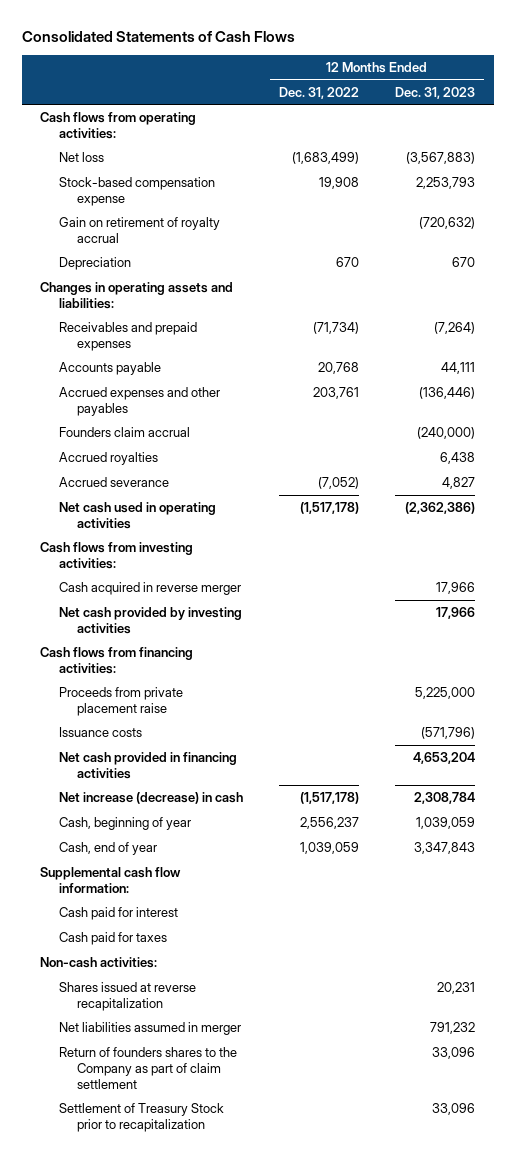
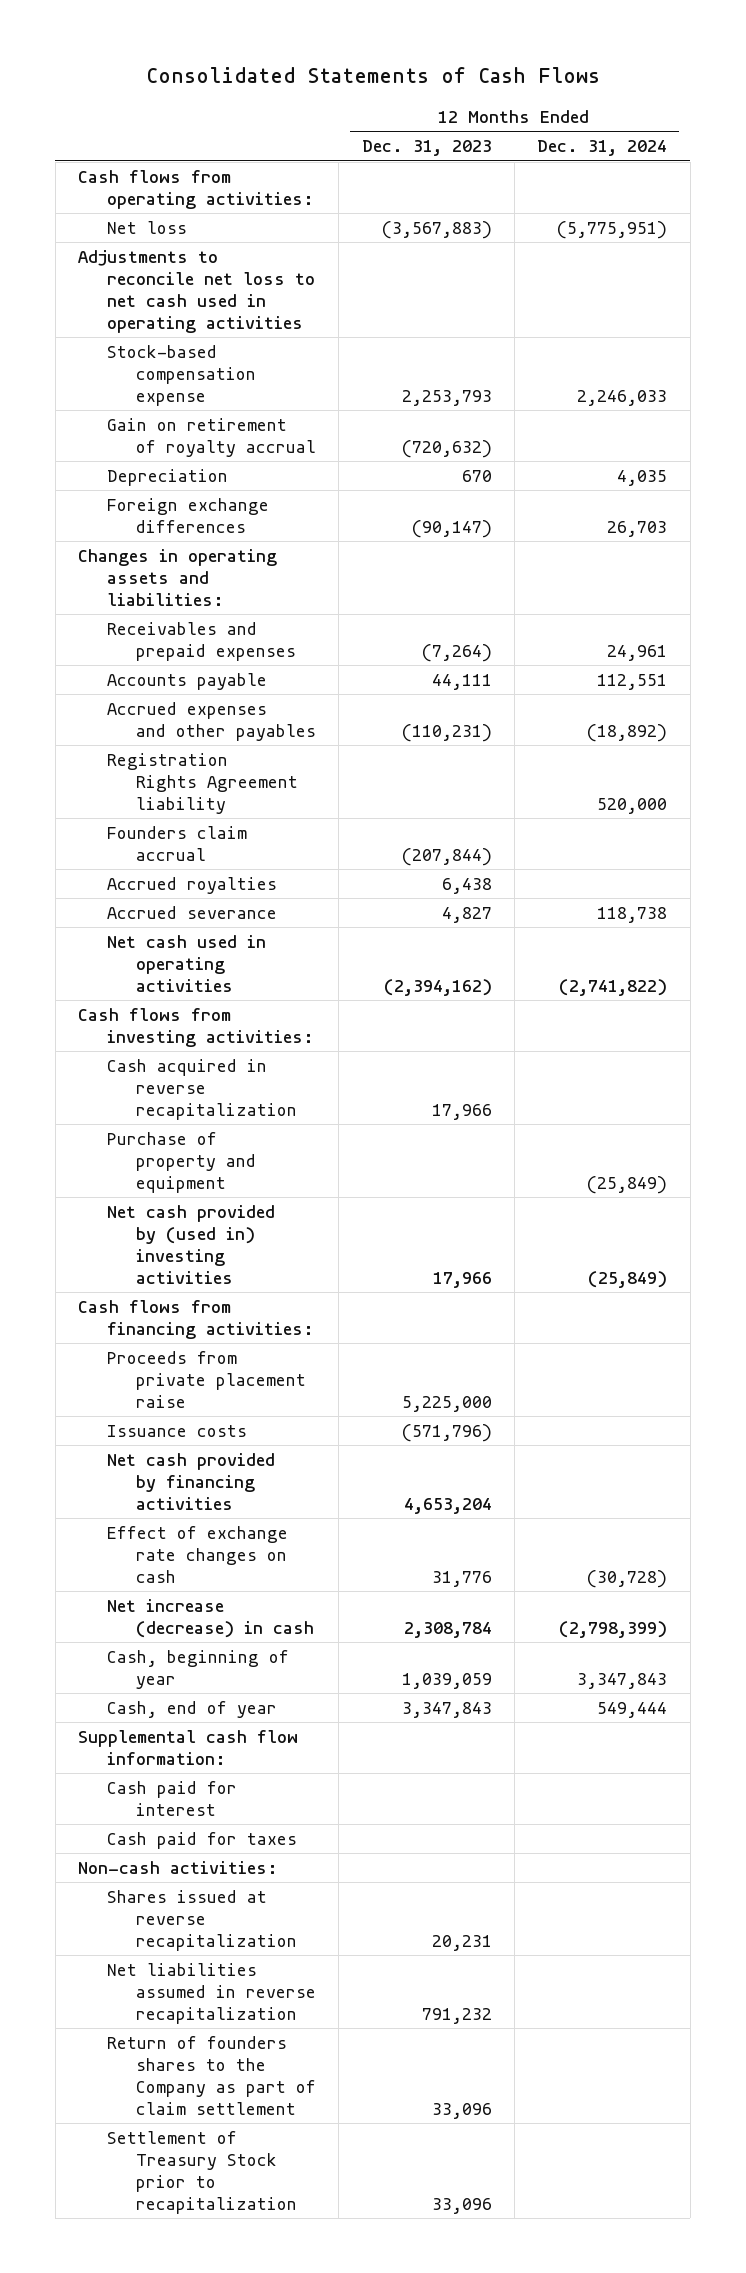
- | 12 Months Ended Dec. 31, 2022 | 12 Months Ended Dec. 31, 2023
+ | 12 Months Ended Dec. 31, 2023 | 12 Months Ended Dec. 31, 2024
+ Adjustments to reconcile net loss to net cash used in operating activities
+ Foreign exchange differences | (90,147) | 26,703
- Accrued expenses and other payables | 203,761 | (136,446)
- Founders claim accrual | | (240,000)
+ Accrued expenses and other payables | (110,231) | (18,892)
+ Registration Rights Agreement liability | | 520,000
+ Founders claim accrual | (207,844) |
- Net cash used in operating activities | (1,517,178) | (2,362,386)
+ Net cash used in operating activities | (2,394,162) | (2,741,822)
- Cash acquired in reverse merger | | 17,966
- Net cash provided by investing activities | | 17,966
+ Cash acquired in reverse recapitalization | 17,966 |
+ Purchase of property and equipment | | (25,849)
+ Net cash provided by (used in) investing activities | 17,966 | (25,849)
- Net cash provided in financing activities | | 4,653,204
+ Net cash provided by financing activities | 4,653,204 |
+ Effect of exchange rate changes on cash | 31,776 | (30,728)
- Net liabilities assumed in merger | | 791,232
+ Net liabilities assumed in reverse recapitalization | 791,232 |

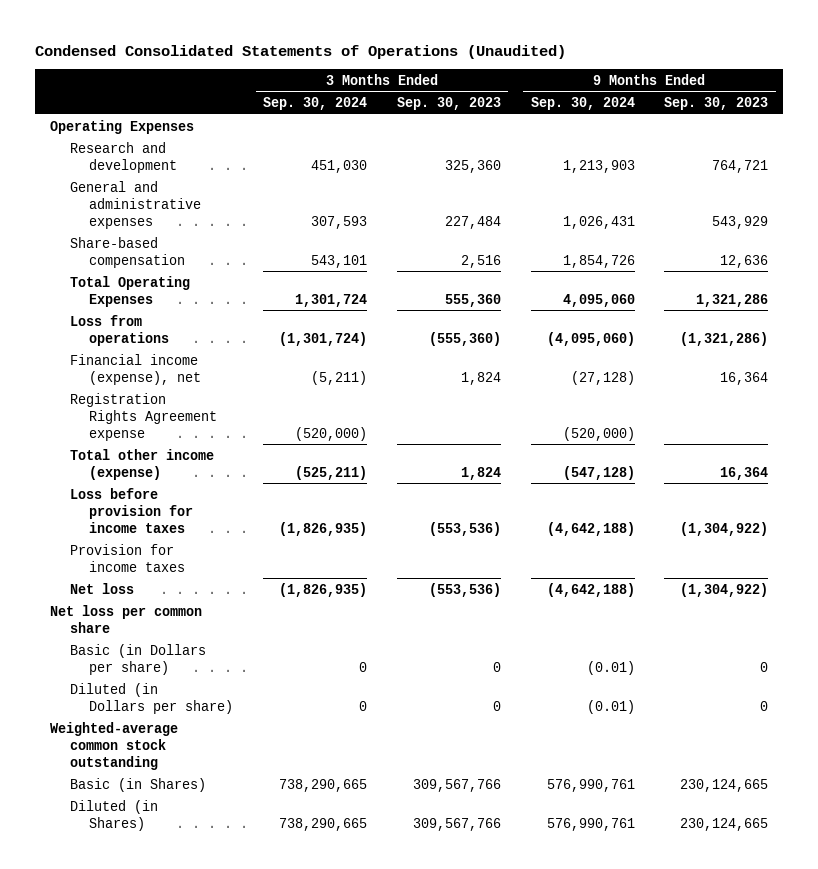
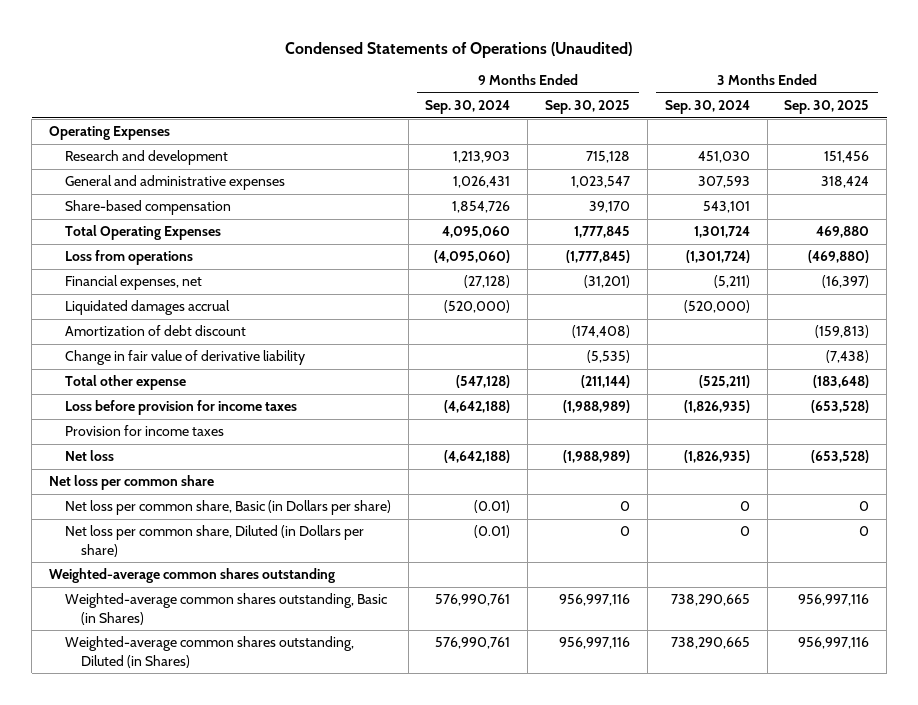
- Condensed Consolidated Statements of Operations (Unaudited)
+ Condensed Statements of Operations (Unaudited)
- | 3 Months Ended Sep. 30, 2024 | 3 Months Ended Sep. 30, 2023 | 9 Months Ended Sep. 30, 2024 | 9 Months Ended Sep. 30, 2023
+ | 9 Months Ended Sep. 30, 2024 | 9 Months Ended Sep. 30, 2025 | 3 Months Ended Sep. 30, 2024 | 3 Months Ended Sep. 30, 2025
- Financial income (expense), net | (5,211) | 1,824 | (27,128) | 16,364
- Registration Rights Agreement expense | (520,000) | | (520,000) |
- Total other income (expense) | (525,211) | 1,824 | (547,128) | 16,364
+ Financial expenses, net | (27,128) | (31,201) | (5,211) | (16,397)
+ Liquidated damages accrual | (520,000) | | (520,000) |
+ Amortization of debt discount | | (174,408) | | (159,813)
+ Change in fair value of derivative liability | | (5,535) | | (7,438)
+ Total other expense | (547,128) | (211,144) | (525,211) | (183,648)
- Basic (in Dollars per share) | 0 | 0 | (0.01) | 0
- Diluted (in Dollars per share) | 0 | 0 | (0.01) | 0
- Weighted-average common stock outstanding
- Basic (in Shares) | 738,290,665 | 309,567,766 | 576,990,761 | 230,124,665
- Diluted (in Shares) | 738,290,665 | 309,567,766 | 576,990,761 | 230,124,665
+ Net loss per common share, Basic (in Dollars per share) | (0.01) | 0 | 0 | 0
+ Net loss per common share, Diluted (in Dollars per share) | (0.01) | 0 | 0 | 0
+ Weighted-average common shares outstanding
+ Weighted-average common shares outstanding, Basic (in Shares) | 576,990,761 | 956,997,116 | 738,290,665 | 956,997,116
+ Weighted-average common shares outstanding, Diluted (in Shares) | 576,990,761 | 956,997,116 | 738,290,665 | 956,997,116

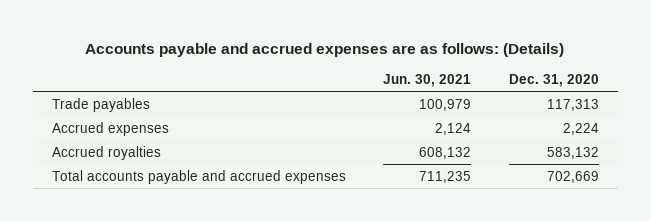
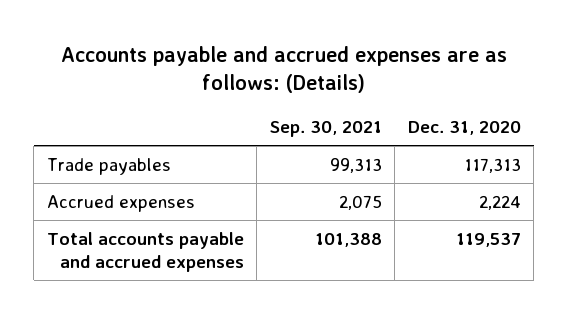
- | Jun. 30, 2021 | Dec. 31, 2020
+ | Sep. 30, 2021 | Dec. 31, 2020
- Accrued royalties | 608,132 | 583,132
- Total accounts payable and accrued expenses | 711,235 | 702,669
+ Total accounts payable and accrued expenses | 101,388 | 119,537

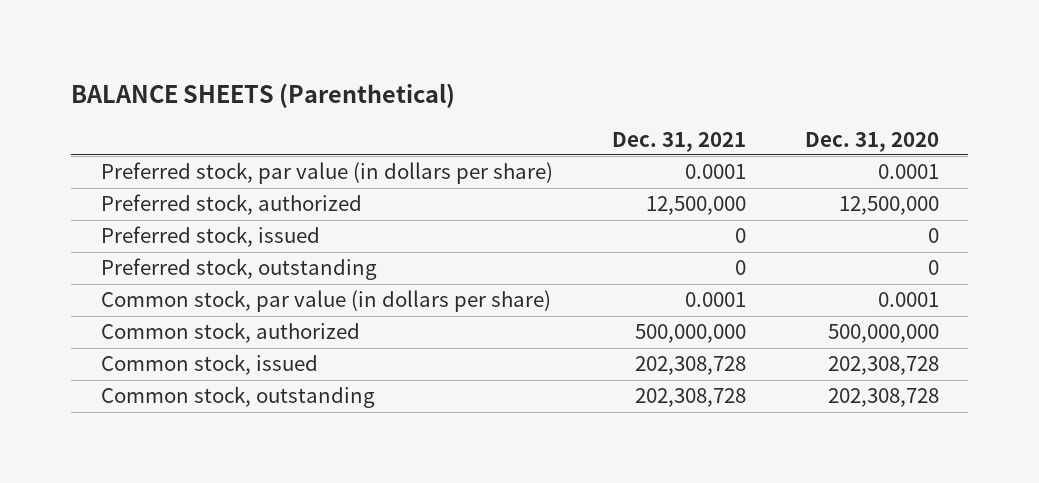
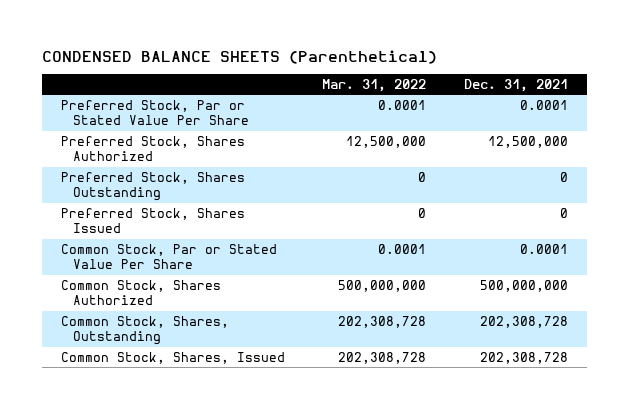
- BALANCE SHEETS (Parenthetical)
+ CONDENSED BALANCE SHEETS (Parenthetical)
- | Dec. 31, 2021 | Dec. 31, 2020
+ | Mar. 31, 2022 | Dec. 31, 2021
- Preferred stock, par value (in dollars per share) | 0.0001 | 0.0001
- Preferred stock, authorized | 12,500,000 | 12,500,000
- Preferred stock, issued | 0 | 0
- Preferred stock, outstanding | 0 | 0
- Common stock, par value (in dollars per share) | 0.0001 | 0.0001
- Common stock, authorized | 500,000,000 | 500,000,000
- Common stock, issued | 202,308,728 | 202,308,728
- Common stock, outstanding | 202,308,728 | 202,308,728
+ Preferred Stock, Par or Stated Value Per Share | 0.0001 | 0.0001
+ Preferred Stock, Shares Authorized | 12,500,000 | 12,500,000
+ Preferred Stock, Shares Outstanding | 0 | 0
+ Preferred Stock, Shares Issued | 0 | 0
+ Common Stock, Par or Stated Value Per Share | 0.0001 | 0.0001
+ Common Stock, Shares Authorized | 500,000,000 | 500,000,000
+ Common Stock, Shares, Outstanding | 202,308,728 | 202,308,728
+ Common Stock, Shares, Issued | 202,308,728 | 202,308,728

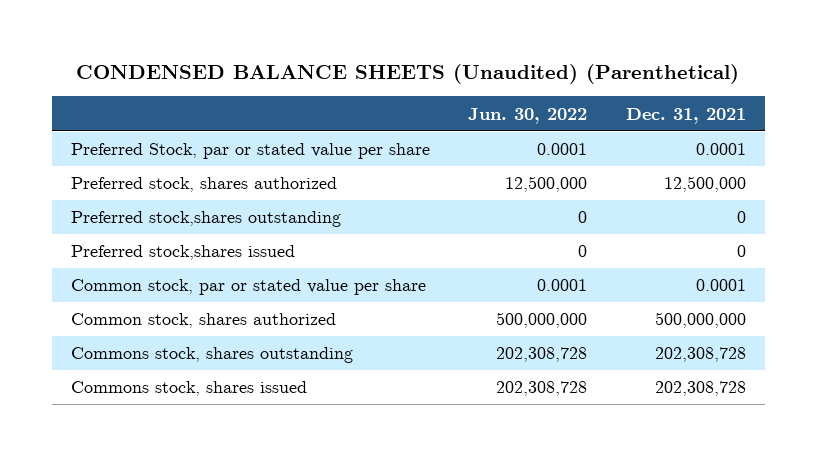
- CONDENSED BALANCE SHEETS (Parenthetical)
+ CONDENSED BALANCE SHEETS (Unaudited) (Parenthetical)
- | Mar. 31, 2022 | Dec. 31, 2021
+ | Jun. 30, 2022 | Dec. 31, 2021
- Preferred Stock, Par or Stated Value Per Share | 0.0001 | 0.0001
- Preferred Stock, Shares Authorized | 12,500,000 | 12,500,000
- Preferred Stock, Shares Outstanding | 0 | 0
- Preferred Stock, Shares Issued | 0 | 0
- Common Stock, Par or Stated Value Per Share | 0.0001 | 0.0001
- Common Stock, Shares Authorized | 500,000,000 | 500,000,000
- Common Stock, Shares, Outstanding | 202,308,728 | 202,308,728
- Common Stock, Shares, Issued | 202,308,728 | 202,308,728
+ Preferred Stock, par or stated value per share | 0.0001 | 0.0001
+ Preferred stock, shares authorized | 12,500,000 | 12,500,000
+ Preferred stock,shares outstanding | 0 | 0
+ Preferred stock,shares issued | 0 | 0
+ Common stock, par or stated value per share | 0.0001 | 0.0001
+ Common stock, shares authorized | 500,000,000 | 500,000,000
+ Commons stock, shares outstanding | 202,308,728 | 202,308,728
+ Commons stock, shares issued | 202,308,728 | 202,308,728

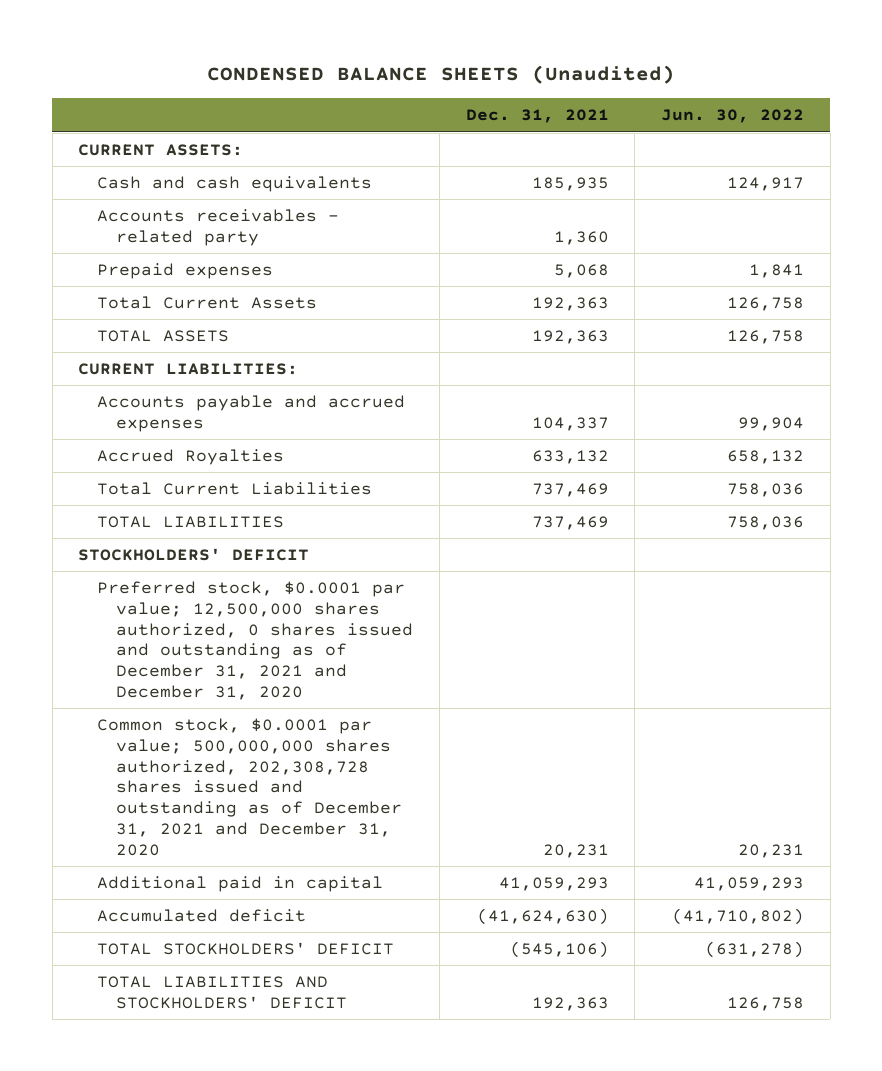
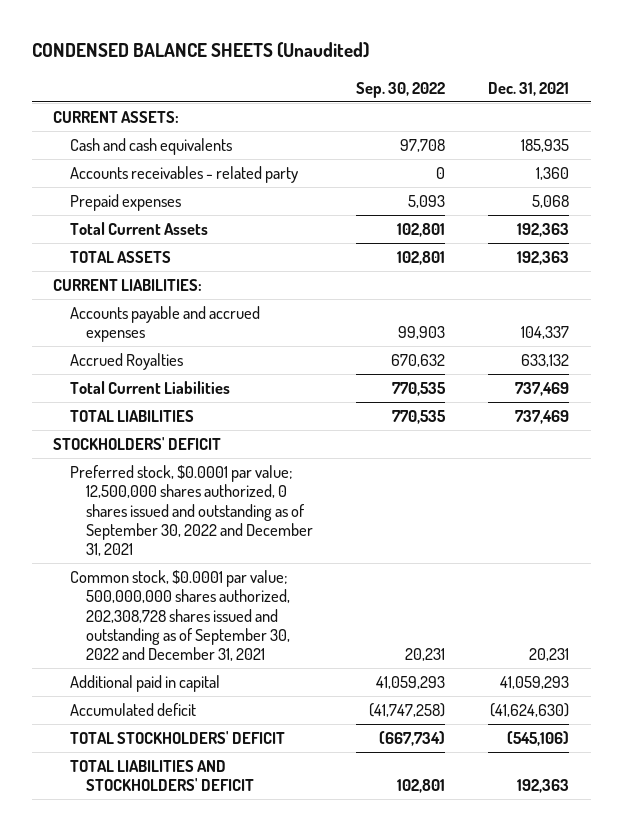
- | Dec. 31, 2021 | Jun. 30, 2022
+ | Sep. 30, 2022 | Dec. 31, 2021
- Preferred stock, $0.0001 par value; 12,500,000 shares authorized, 0 shares issued and outstanding as of December 31, 2021 and December 31, 2020
- Common stock, $0.0001 par value; 500,000,000 shares authorized, 202,308,728 shares issued and outstanding as of December 31, 2021 and December 31, 2020 | 20,231 | 20,231
+ Preferred stock, $0.0001 par value; 12,500,000 shares authorized, 0 shares issued and outstanding as of September 30, 2022 and December 31, 2021
+ Common stock, $0.0001 par value; 500,000,000 shares authorized, 202,308,728 shares issued and outstanding as of September 30, 2022 and December 31, 2021 | 20,231 | 20,231

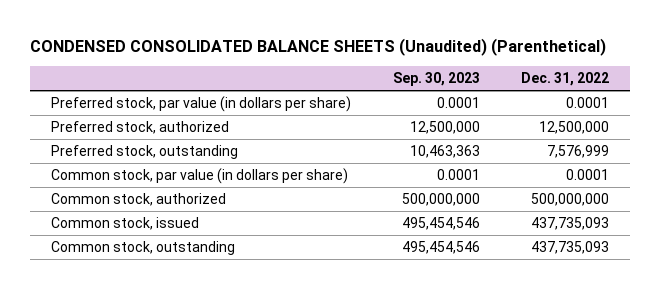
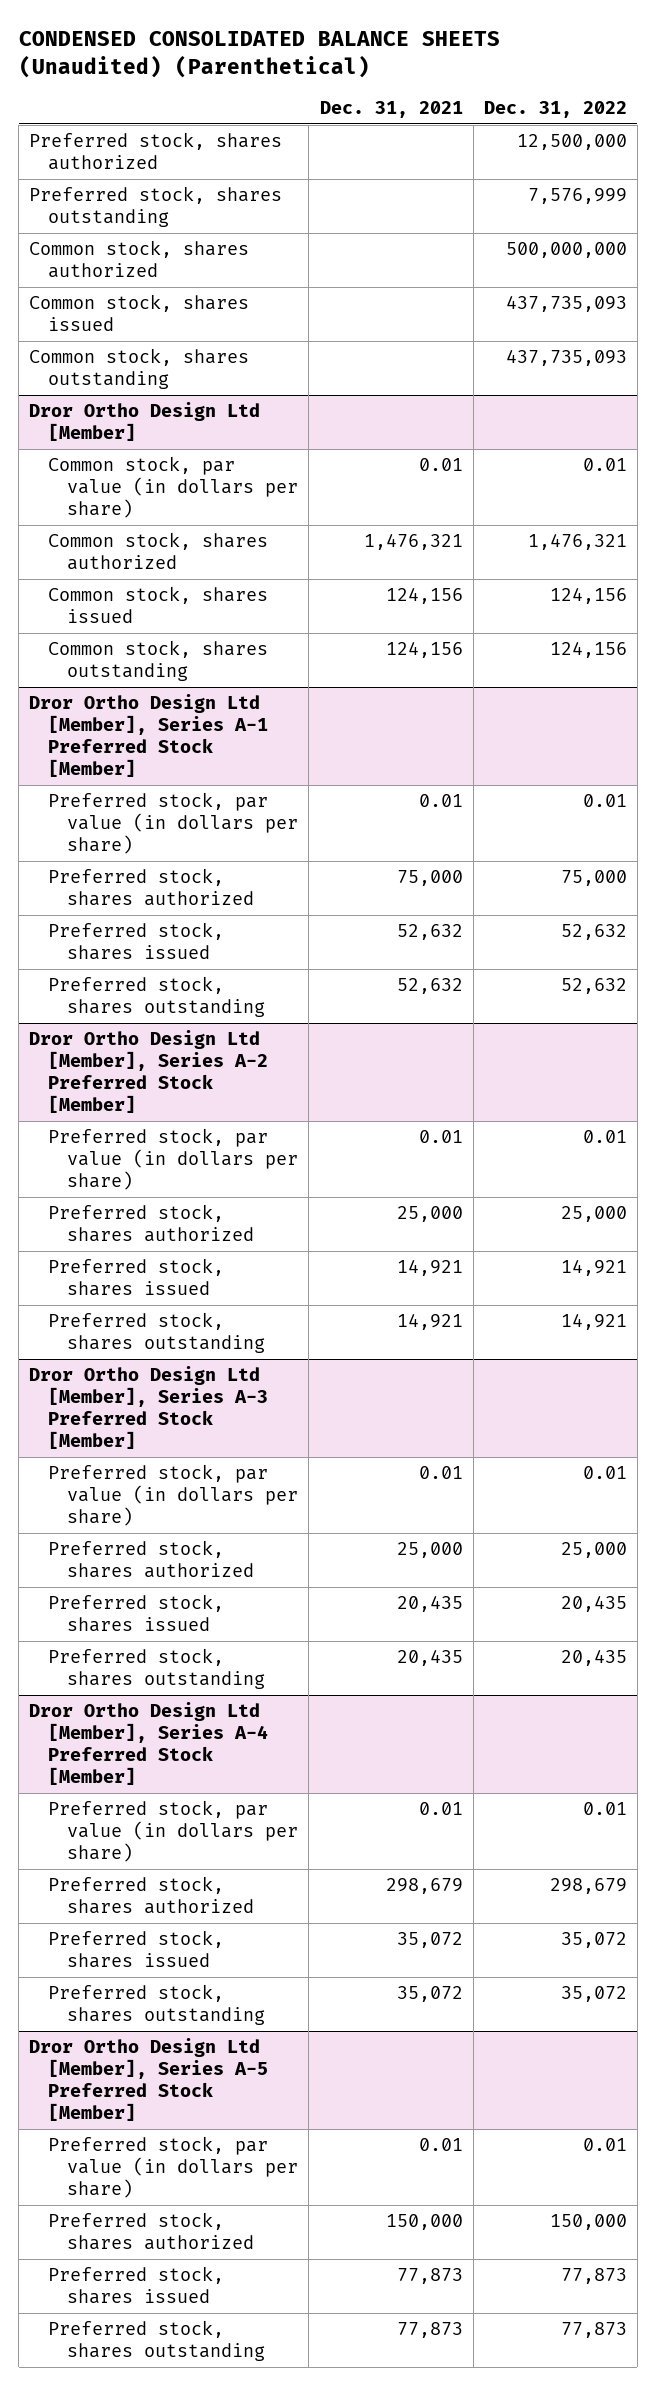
- | Sep. 30, 2023 | Dec. 31, 2022
+ | Dec. 31, 2021 | Dec. 31, 2022
- Preferred stock, par value (in dollars per share) | 0.0001 | 0.0001
- Preferred stock, authorized | 12,500,000 | 12,500,000
- Preferred stock, outstanding | 10,463,363 | 7,576,999
- Common stock, par value (in dollars per share) | 0.0001 | 0.0001
- Common stock, authorized | 500,000,000 | 500,000,000
- Common stock, issued | 495,454,546 | 437,735,093
- Common stock, outstanding | 495,454,546 | 437,735,093
+ Preferred stock, shares authorized | | 12,500,000
+ Preferred stock, shares outstanding | | 7,576,999
+ Common stock, shares authorized | | 500,000,000
+ Common stock, shares issued | | 437,735,093
+ Common stock, shares outstanding | | 437,735,093
+ Dror Ortho Design Ltd [Member]
+ Common stock, par value (in dollars per share) | 0.01 | 0.01
+ Common stock, shares authorized | 1,476,321 | 1,476,321
+ Common stock, shares issued | 124,156 | 124,156
+ Common stock, shares outstanding | 124,156 | 124,156
+ Dror Ortho Design Ltd [Member], Series A-1 Preferred Stock [Member]
+ Preferred stock, par value (in dollars per share) | 0.01 | 0.01
+ Preferred stock, shares authorized | 75,000 | 75,000
+ Preferred stock, shares issued | 52,632 | 52,632
+ Preferred stock, shares outstanding | 52,632 | 52,632
+ Dror Ortho Design Ltd [Member], Series A-2 Preferred Stock [Member]
+ Preferred stock, par value (in dollars per share) | 0.01 | 0.01
+ Preferred stock, shares authorized | 25,000 | 25,000
+ Preferred stock, shares issued | 14,921 | 14,921
+ Preferred stock, shares outstanding | 14,921 | 14,921
+ Dror Ortho Design Ltd [Member], Series A-3 Preferred Stock [Member]
+ Preferred stock, par value (in dollars per share) | 0.01 | 0.01
+ Preferred stock, shares authorized | 25,000 | 25,000
+ Preferred stock, shares issued | 20,435 | 20,435
+ Preferred stock, shares outstanding | 20,435 | 20,435
+ Dror Ortho Design Ltd [Member], Series A-4 Preferred Stock [Member]
+ Preferred stock, par value (in dollars per share) | 0.01 | 0.01
+ Preferred stock, shares authorized | 298,679 | 298,679
+ Preferred stock, shares issued | 35,072 | 35,072
+ Preferred stock, shares outstanding | 35,072 | 35,072
+ Dror Ortho Design Ltd [Member], Series A-5 Preferred Stock [Member]
+ Preferred stock, par value (in dollars per share) | 0.01 | 0.01
+ Preferred stock, shares authorized | 150,000 | 150,000
+ Preferred stock, shares issued | 77,873 | 77,873
+ Preferred stock, shares outstanding | 77,873 | 77,873

